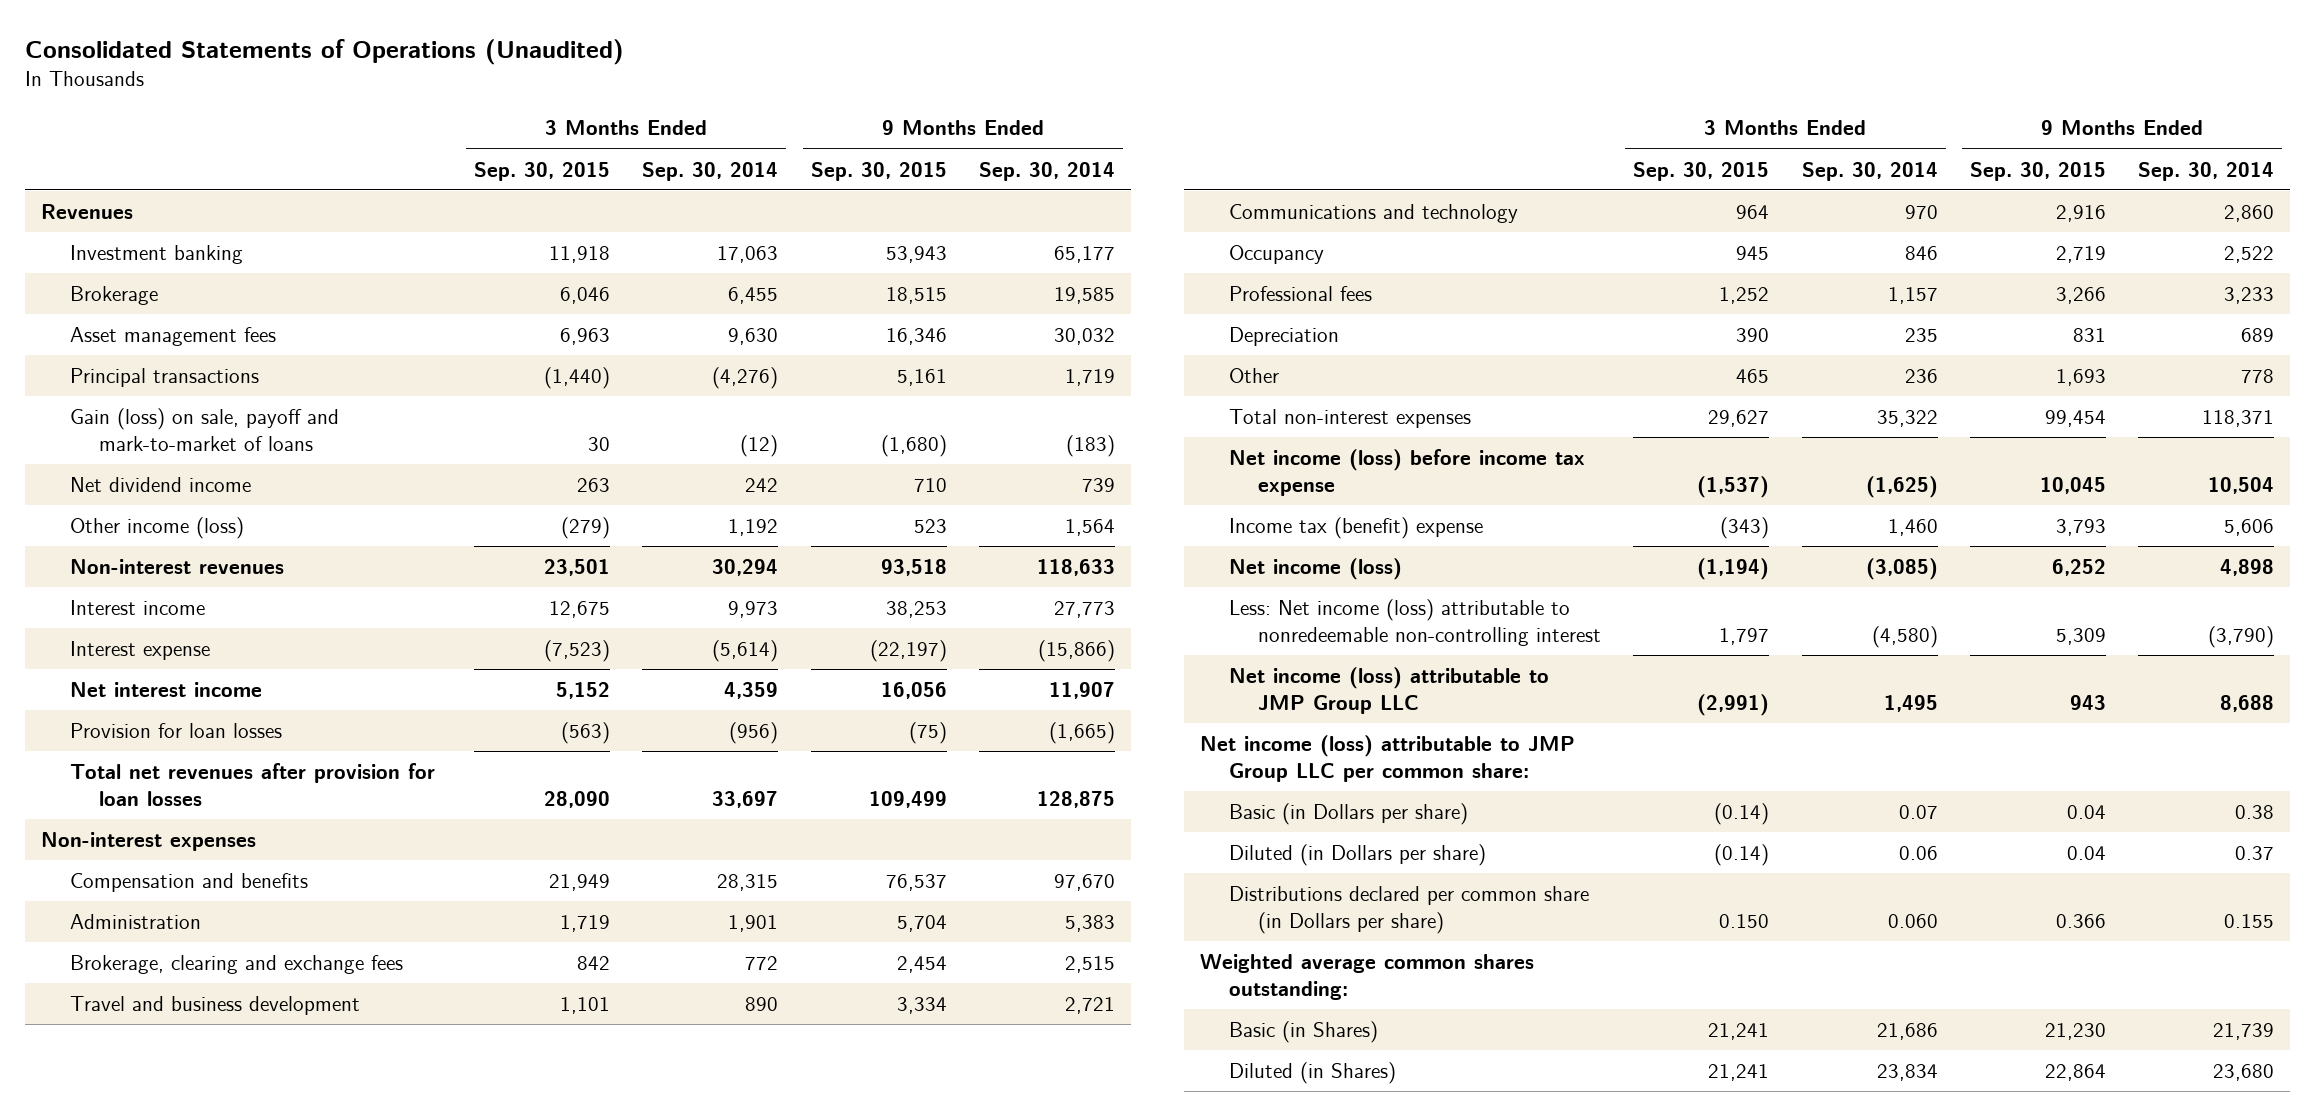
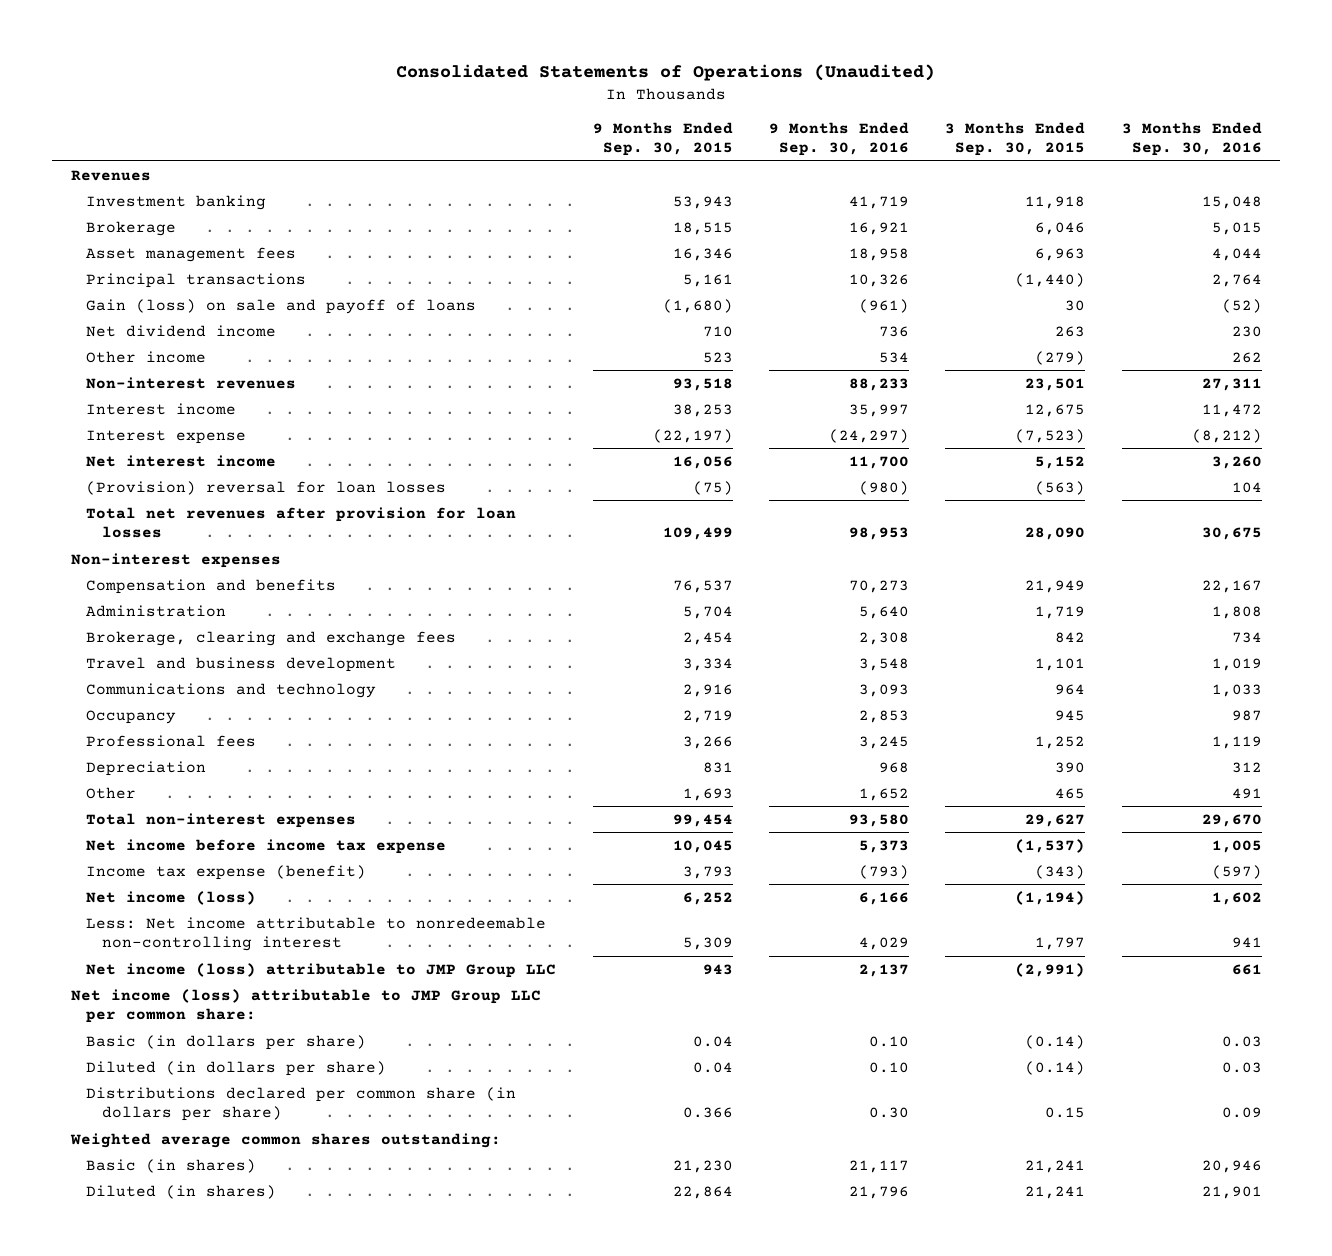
- | 3 Months Ended Sep. 30, 2015 | 3 Months Ended Sep. 30, 2014 | 9 Months Ended Sep. 30, 2015 | 9 Months Ended Sep. 30, 2014
+ | 9 Months Ended Sep. 30, 2015 | 9 Months Ended Sep. 30, 2016 | 3 Months Ended Sep. 30, 2015 | 3 Months Ended Sep. 30, 2016
- Gain (loss) on sale, payoff and mark-to-market of loans | 30 | (12) | (1,680) | (183)
+ Gain (loss) on sale and payoff of loans | (1,680) | (961) | 30 | (52)
- Other income (loss) | (279) | 1,192 | 523 | 1,564
+ Other income | 523 | 534 | (279) | 262
- Provision for loan losses | (563) | (956) | (75) | (1,665)
+ (Provision) reversal for loan losses | (75) | (980) | (563) | 104
- Net income (loss) before income tax expense | (1,537) | (1,625) | 10,045 | 10,504
- Income tax (benefit) expense | (343) | 1,460 | 3,793 | 5,606
+ Net income before income tax expense | 10,045 | 5,373 | (1,537) | 1,005
+ Income tax expense (benefit) | 3,793 | (793) | (343) | (597)
- Less: Net income (loss) attributable to nonredeemable non-controlling interest | 1,797 | (4,580) | 5,309 | (3,790)
+ Less: Net income attributable to nonredeemable non-controlling interest | 5,309 | 4,029 | 1,797 | 941
- Basic (in Dollars per share) | (0.14) | 0.07 | 0.04 | 0.38
- Diluted (in Dollars per share) | (0.14) | 0.06 | 0.04 | 0.37
- Distributions declared per common share (in Dollars per share) | 0.150 | 0.060 | 0.366 | 0.155
+ Basic (in dollars per share) | 0.04 | 0.10 | (0.14) | 0.03
+ Diluted (in dollars per share) | 0.04 | 0.10 | (0.14) | 0.03
+ Distributions declared per common share (in dollars per share) | 0.366 | 0.30 | 0.15 | 0.09
- Basic (in Shares) | 21,241 | 21,686 | 21,230 | 21,739
- Diluted (in Shares) | 21,241 | 23,834 | 22,864 | 23,680
+ Basic (in shares) | 21,230 | 21,117 | 21,241 | 20,946
+ Diluted (in shares) | 22,864 | 21,796 | 21,241 | 21,901

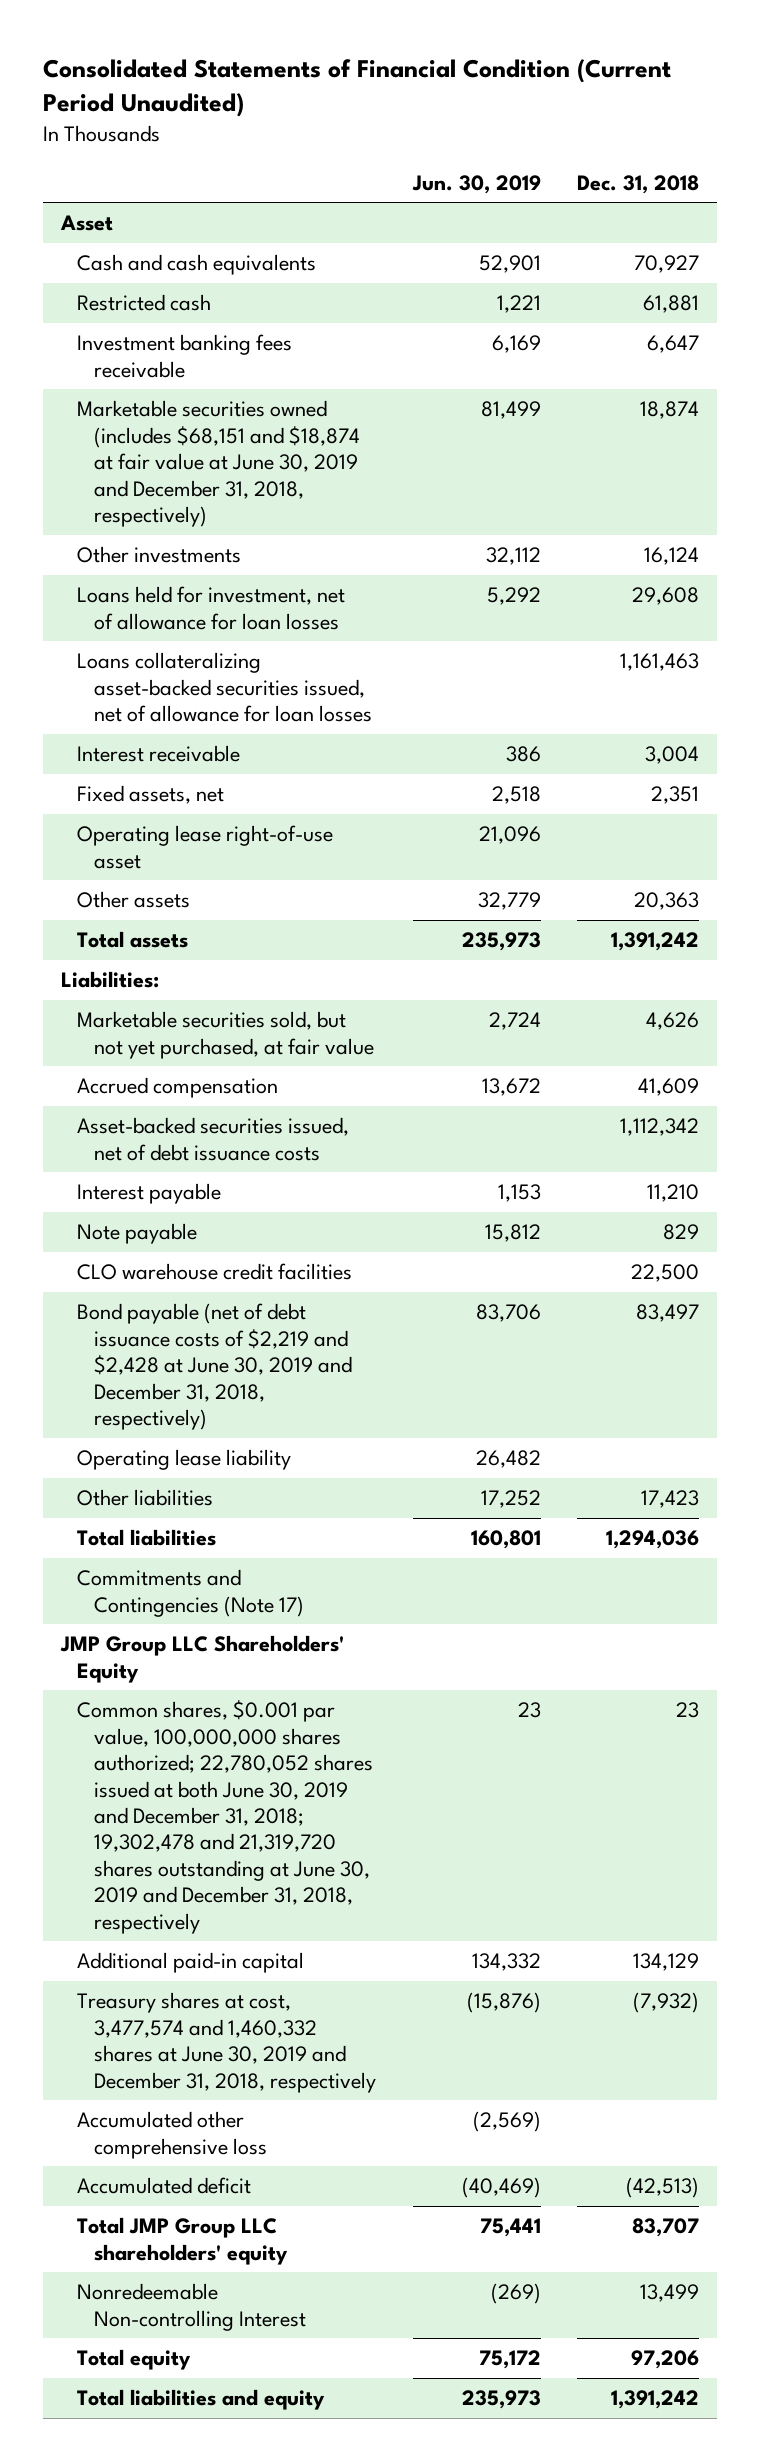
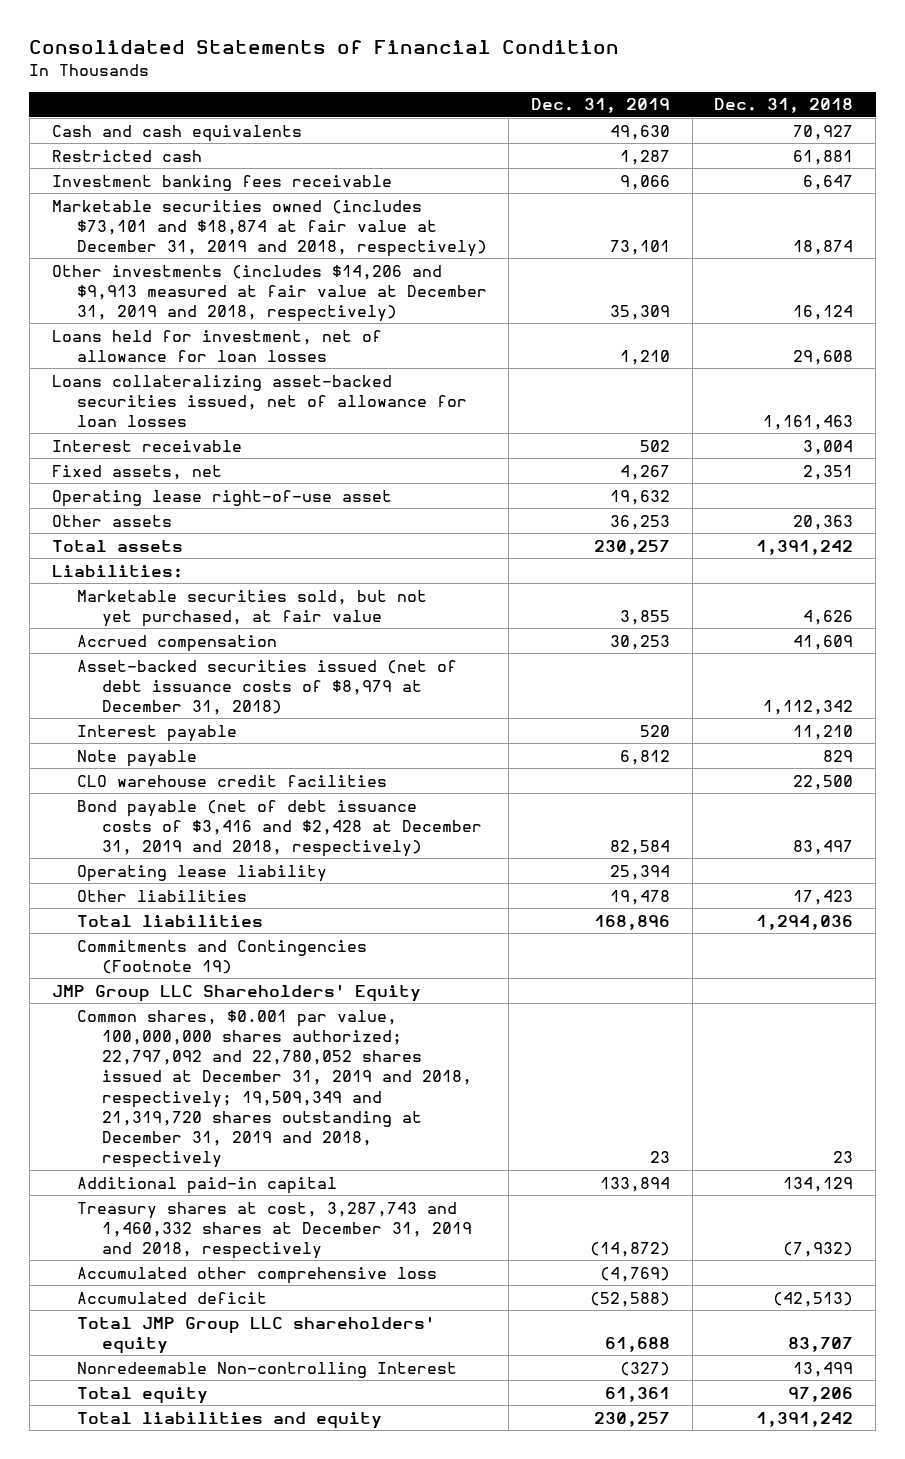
- Consolidated Statements of Financial Condition (Current Period Unaudited)
+ Consolidated Statements of Financial Condition
- | Jun. 30, 2019 | Dec. 31, 2018
+ | Dec. 31, 2019 | Dec. 31, 2018
- Asset
- Marketable securities owned (includes $68,151 and $18,874 at fair value at June 30, 2019 and December 31, 2018, respectively) | 81,499 | 18,874
- Other investments | 32,112 | 16,124
+ Marketable securities owned (includes $73,101 and $18,874 at fair value at December 31, 2019 and 2018, respectively) | 73,101 | 18,874
+ Other investments (includes $14,206 and $9,913 measured at fair value at December 31, 2019 and 2018, respectively) | 35,309 | 16,124
- Asset-backed securities issued, net of debt issuance costs | | 1,112,342
+ Asset-backed securities issued (net of debt issuance costs of $8,979 at December 31, 2018) | | 1,112,342
- Bond payable (net of debt issuance costs of $2,219 and $2,428 at June 30, 2019 and December 31, 2018, respectively) | 83,706 | 83,497
+ Bond payable (net of debt issuance costs of $3,416 and $2,428 at December 31, 2019 and 2018, respectively) | 82,584 | 83,497
- Commitments and Contingencies (Note 17)
+ Commitments and Contingencies (Footnote 19)
- Common shares, $0.001 par value, 100,000,000 shares authorized; 22,780,052 shares issued at both June 30, 2019 and December 31, 2018; 19,302,478 and 21,319,720 shares outstanding at June 30, 2019 and December 31, 2018, respectively | 23 | 23
+ Common shares, $0.001 par value, 100,000,000 shares authorized; 22,797,092 and 22,780,052 shares issued at December 31, 2019 and 2018, respectively; 19,509,349 and 21,319,720 shares outstanding at December 31, 2019 and 2018, respectively | 23 | 23
- Treasury shares at cost, 3,477,574 and 1,460,332 shares at June 30, 2019 and December 31, 2018, respectively | (15,876) | (7,932)
+ Treasury shares at cost, 3,287,743 and 1,460,332 shares at December 31, 2019 and 2018, respectively | (14,872) | (7,932)

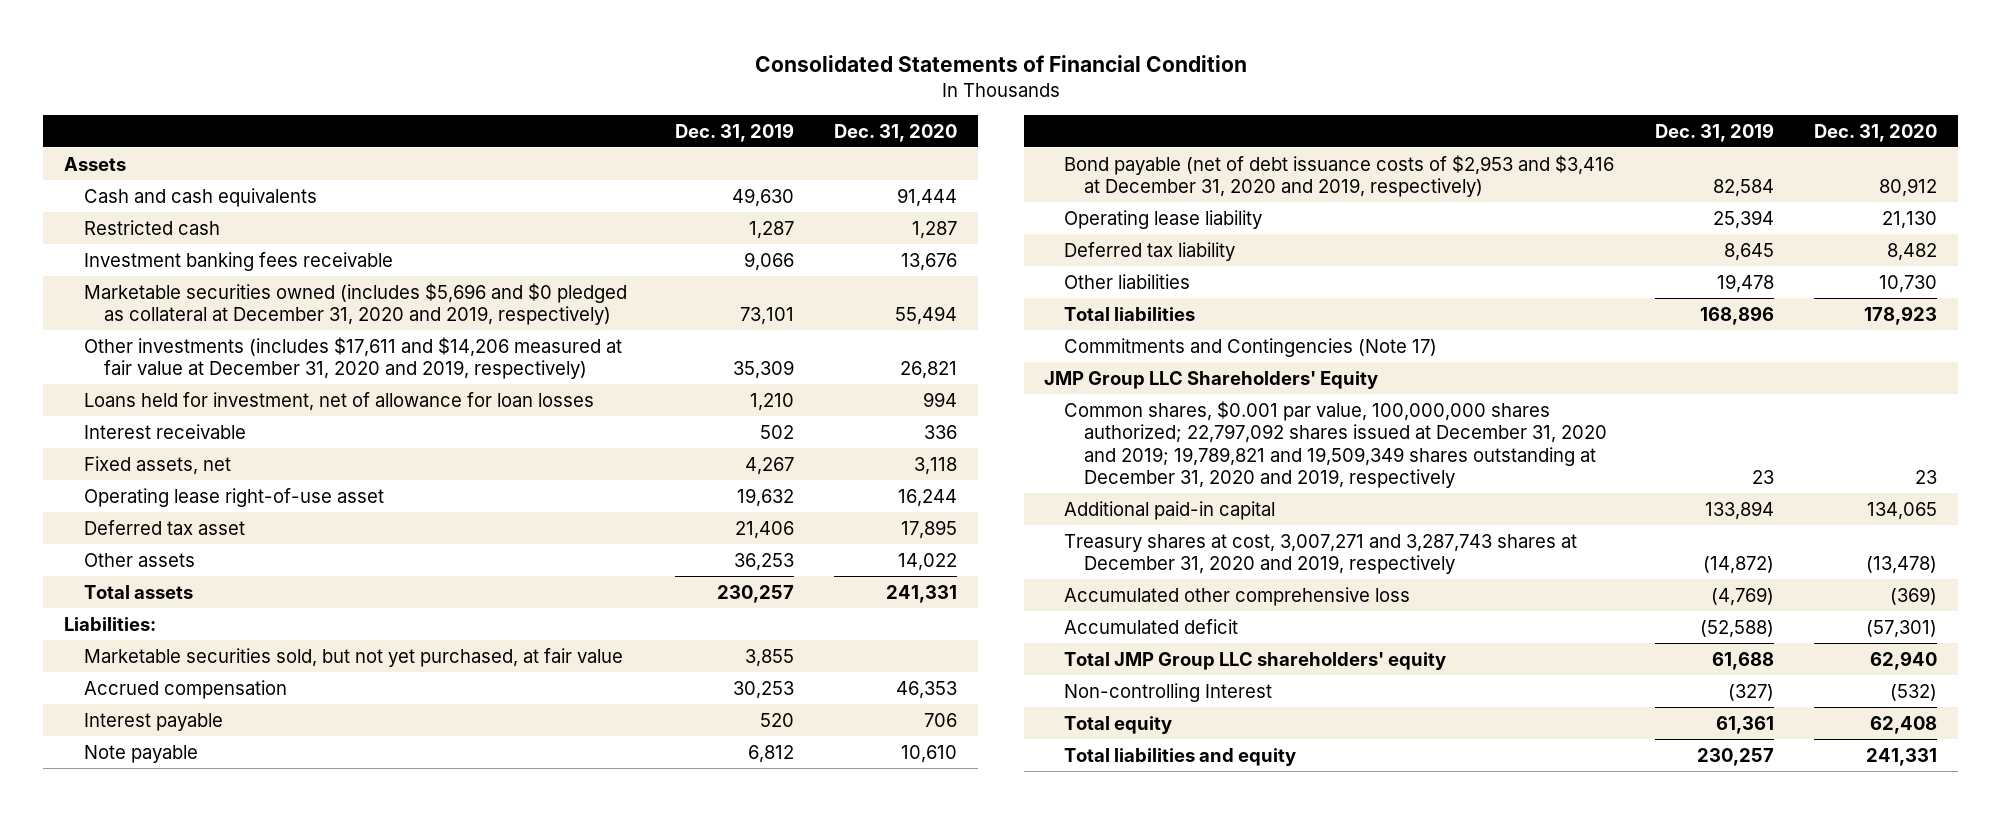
- | Dec. 31, 2019 | Dec. 31, 2018
+ | Dec. 31, 2019 | Dec. 31, 2020
+ Assets
- Marketable securities owned (includes $73,101 and $18,874 at fair value at December 31, 2019 and 2018, respectively) | 73,101 | 18,874
- Other investments (includes $14,206 and $9,913 measured at fair value at December 31, 2019 and 2018, respectively) | 35,309 | 16,124
+ Marketable securities owned (includes $5,696 and $0 pledged as collateral at December 31, 2020 and 2019, respectively) | 73,101 | 55,494
+ Other investments (includes $17,611 and $14,206 measured at fair value at December 31, 2020 and 2019, respectively) | 35,309 | 26,821
- Loans collateralizing asset-backed securities issued, net of allowance for loan losses | | 1,161,463
+ Deferred tax asset | 21,406 | 17,895
- Asset-backed securities issued (net of debt issuance costs of $8,979 at December 31, 2018) | | 1,112,342
- CLO warehouse credit facilities | | 22,500
- Bond payable (net of debt issuance costs of $3,416 and $2,428 at December 31, 2019 and 2018, respectively) | 82,584 | 83,497
+ Bond payable (net of debt issuance costs of $2,953 and $3,416 at December 31, 2020 and 2019, respectively) | 82,584 | 80,912
+ Deferred tax liability | 8,645 | 8,482
- Commitments and Contingencies (Footnote 19)
+ Commitments and Contingencies (Note 17)
- Common shares, $0.001 par value, 100,000,000 shares authorized; 22,797,092 and 22,780,052 shares issued at December 31, 2019 and 2018, respectively; 19,509,349 and 21,319,720 shares outstanding at December 31, 2019 and 2018, respectively | 23 | 23
+ Common shares, $0.001 par value, 100,000,000 shares authorized; 22,797,092 shares issued at December 31, 2020 and 2019; 19,789,821 and 19,509,349 shares outstanding at December 31, 2020 and 2019, respectively | 23 | 23
- Treasury shares at cost, 3,287,743 and 1,460,332 shares at December 31, 2019 and 2018, respectively | (14,872) | (7,932)
+ Treasury shares at cost, 3,007,271 and 3,287,743 shares at December 31, 2020 and 2019, respectively | (14,872) | (13,478)
- Nonredeemable Non-controlling Interest | (327) | 13,499
+ Non-controlling Interest | (327) | (532)

